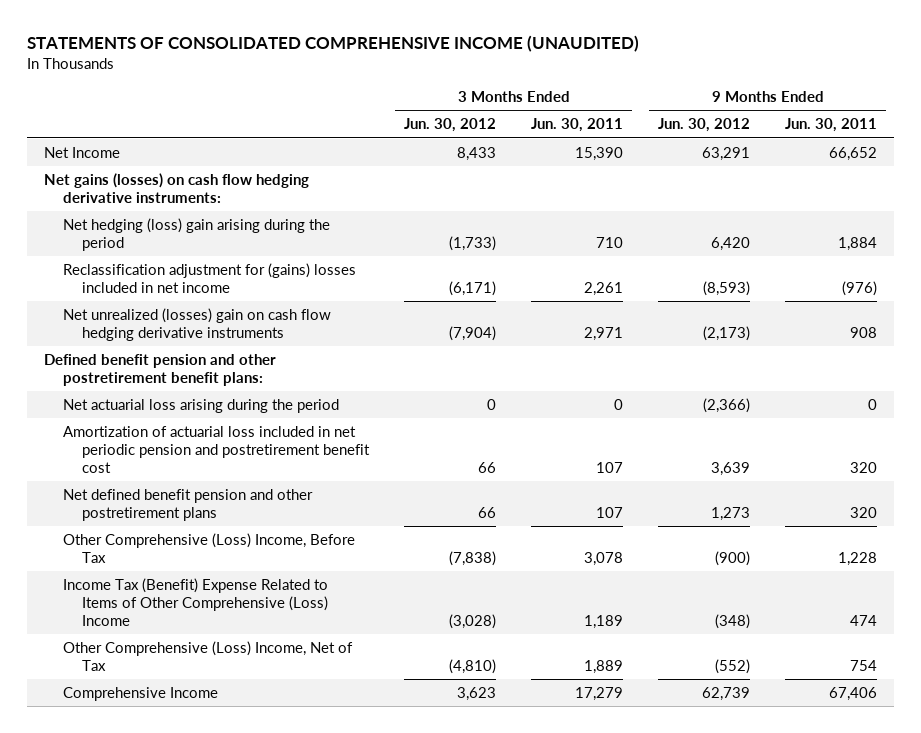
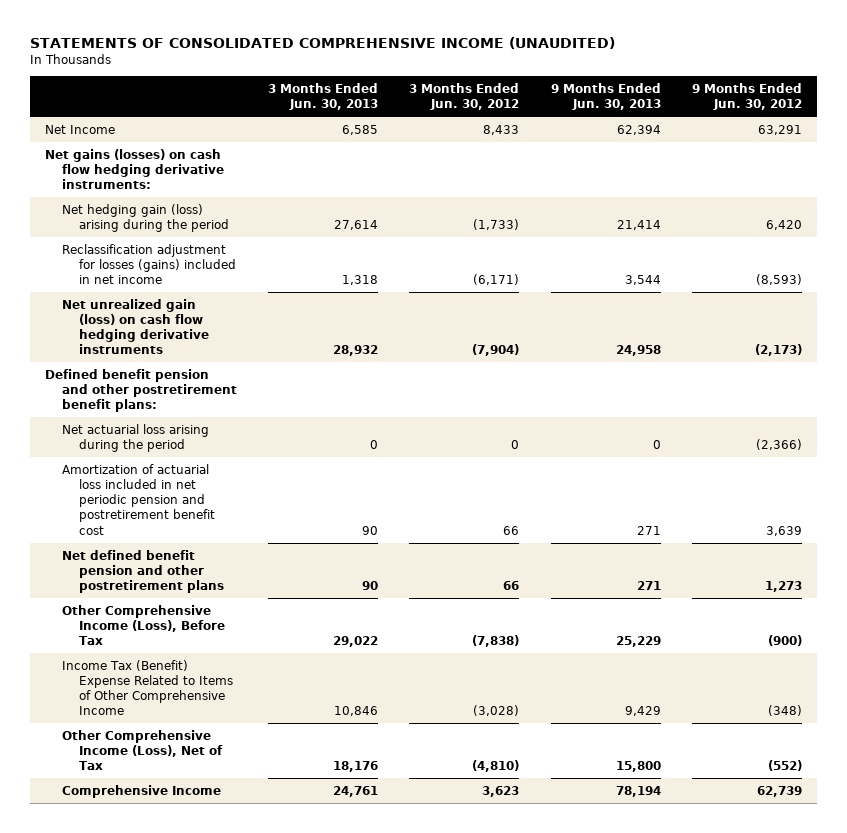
- | 3 Months Ended Jun. 30, 2012 | 3 Months Ended Jun. 30, 2011 | 9 Months Ended Jun. 30, 2012 | 9 Months Ended Jun. 30, 2011
+ | 3 Months Ended Jun. 30, 2013 | 3 Months Ended Jun. 30, 2012 | 9 Months Ended Jun. 30, 2013 | 9 Months Ended Jun. 30, 2012
- Net hedging (loss) gain arising during the period | (1,733) | 710 | 6,420 | 1,884
- Reclassification adjustment for (gains) losses included in net income | (6,171) | 2,261 | (8,593) | (976)
- Net unrealized (losses) gain on cash flow hedging derivative instruments | (7,904) | 2,971 | (2,173) | 908
+ Net hedging gain (loss) arising during the period | 27,614 | (1,733) | 21,414 | 6,420
+ Reclassification adjustment for losses (gains) included in net income | 1,318 | (6,171) | 3,544 | (8,593)
+ Net unrealized gain (loss) on cash flow hedging derivative instruments | 28,932 | (7,904) | 24,958 | (2,173)
- Other Comprehensive (Loss) Income, Before Tax | (7,838) | 3,078 | (900) | 1,228
- Income Tax (Benefit) Expense Related to Items of Other Comprehensive (Loss) Income | (3,028) | 1,189 | (348) | 474
- Other Comprehensive (Loss) Income, Net of Tax | (4,810) | 1,889 | (552) | 754
+ Other Comprehensive Income (Loss), Before Tax | 29,022 | (7,838) | 25,229 | (900)
+ Income Tax (Benefit) Expense Related to Items of Other Comprehensive Income | 10,846 | (3,028) | 9,429 | (348)
+ Other Comprehensive Income (Loss), Net of Tax | 18,176 | (4,810) | 15,800 | (552)

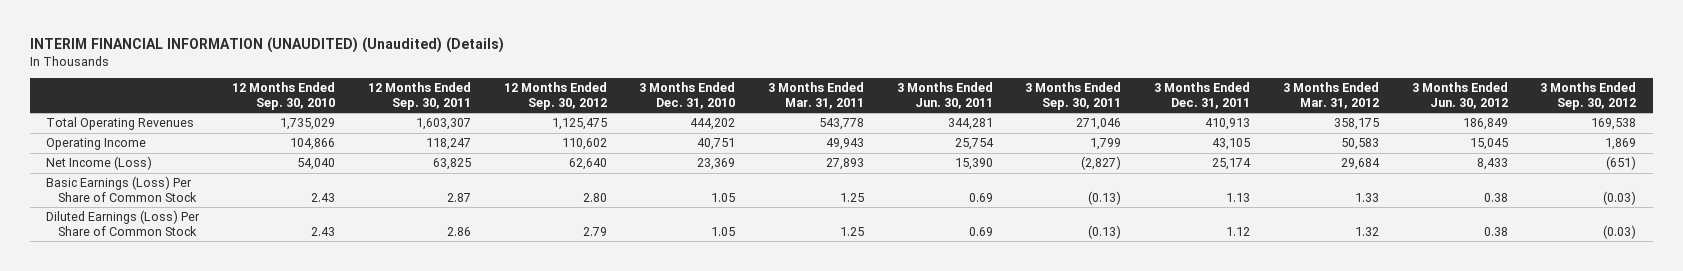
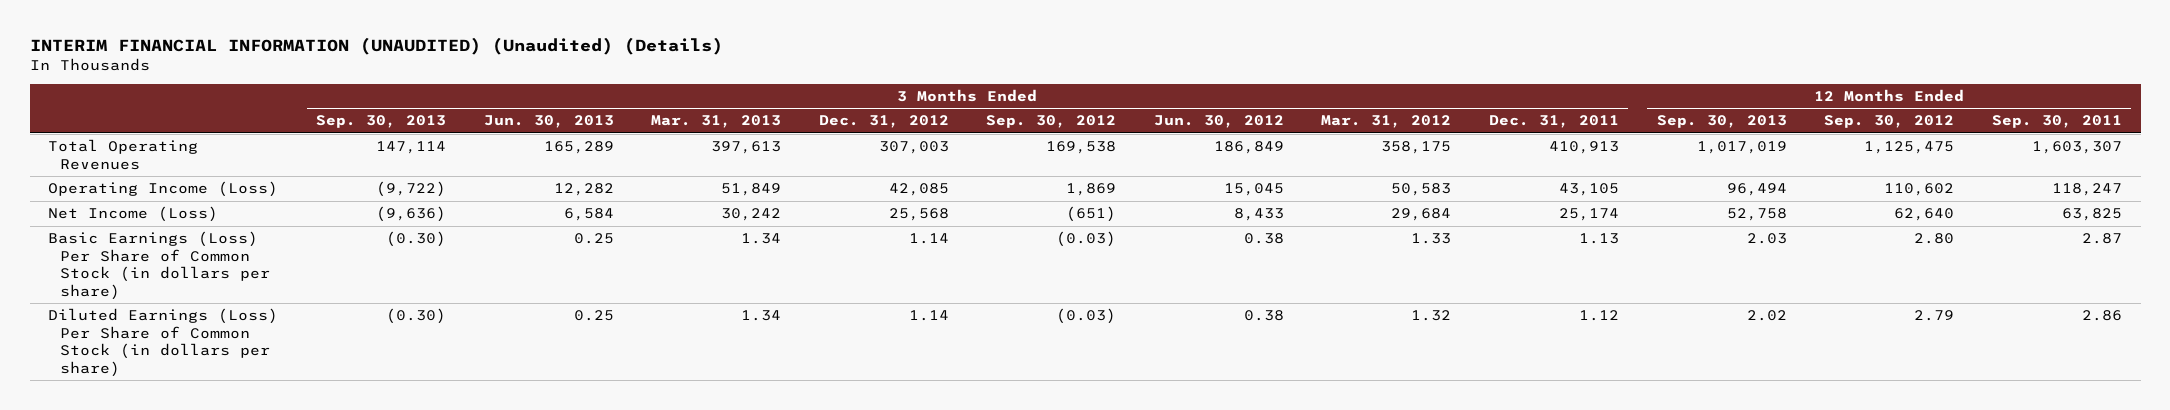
- | 12 Months Ended Sep. 30, 2010 | 12 Months Ended Sep. 30, 2011 | 12 Months Ended Sep. 30, 2012 | 3 Months Ended Dec. 31, 2010 | 3 Months Ended Mar. 31, 2011 | 3 Months Ended Jun. 30, 2011 | 3 Months Ended Sep. 30, 2011 | 3 Months Ended Dec. 31, 2011 | 3 Months Ended Mar. 31, 2012 | 3 Months Ended Jun. 30, 2012 | 3 Months Ended Sep. 30, 2012
+ | 3 Months Ended Sep. 30, 2013 | 3 Months Ended Jun. 30, 2013 | 3 Months Ended Mar. 31, 2013 | 3 Months Ended Dec. 31, 2012 | 3 Months Ended Sep. 30, 2012 | 3 Months Ended Jun. 30, 2012 | 3 Months Ended Mar. 31, 2012 | 3 Months Ended Dec. 31, 2011 | 12 Months Ended Sep. 30, 2013 | 12 Months Ended Sep. 30, 2012 | 12 Months Ended Sep. 30, 2011
- Operating Income | 104,866 | 118,247 | 110,602 | 40,751 | 49,943 | 25,754 | 1,799 | 43,105 | 50,583 | 15,045 | 1,869
+ Operating Income (Loss) | (9,722) | 12,282 | 51,849 | 42,085 | 1,869 | 15,045 | 50,583 | 43,105 | 96,494 | 110,602 | 118,247
- Basic Earnings (Loss) Per Share of Common Stock | 2.43 | 2.87 | 2.80 | 1.05 | 1.25 | 0.69 | (0.13) | 1.13 | 1.33 | 0.38 | (0.03)
- Diluted Earnings (Loss) Per Share of Common Stock | 2.43 | 2.86 | 2.79 | 1.05 | 1.25 | 0.69 | (0.13) | 1.12 | 1.32 | 0.38 | (0.03)
+ Basic Earnings (Loss) Per Share of Common Stock (in dollars per share) | (0.30) | 0.25 | 1.34 | 1.14 | (0.03) | 0.38 | 1.33 | 1.13 | 2.03 | 2.80 | 2.87
+ Diluted Earnings (Loss) Per Share of Common Stock (in dollars per share) | (0.30) | 0.25 | 1.34 | 1.14 | (0.03) | 0.38 | 1.32 | 1.12 | 2.02 | 2.79 | 2.86

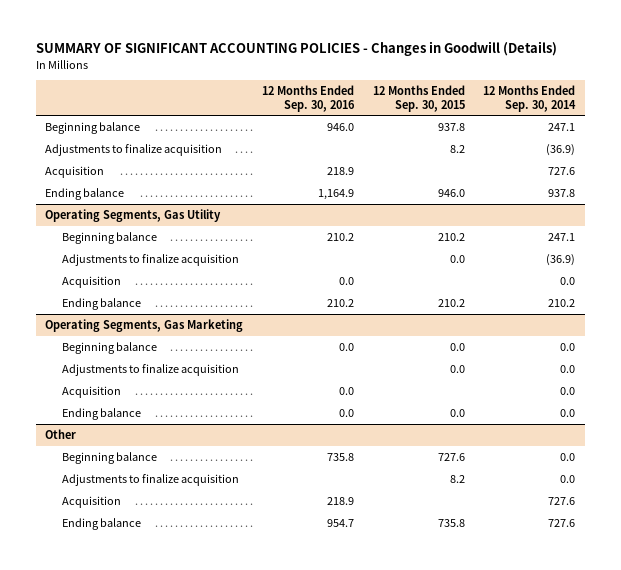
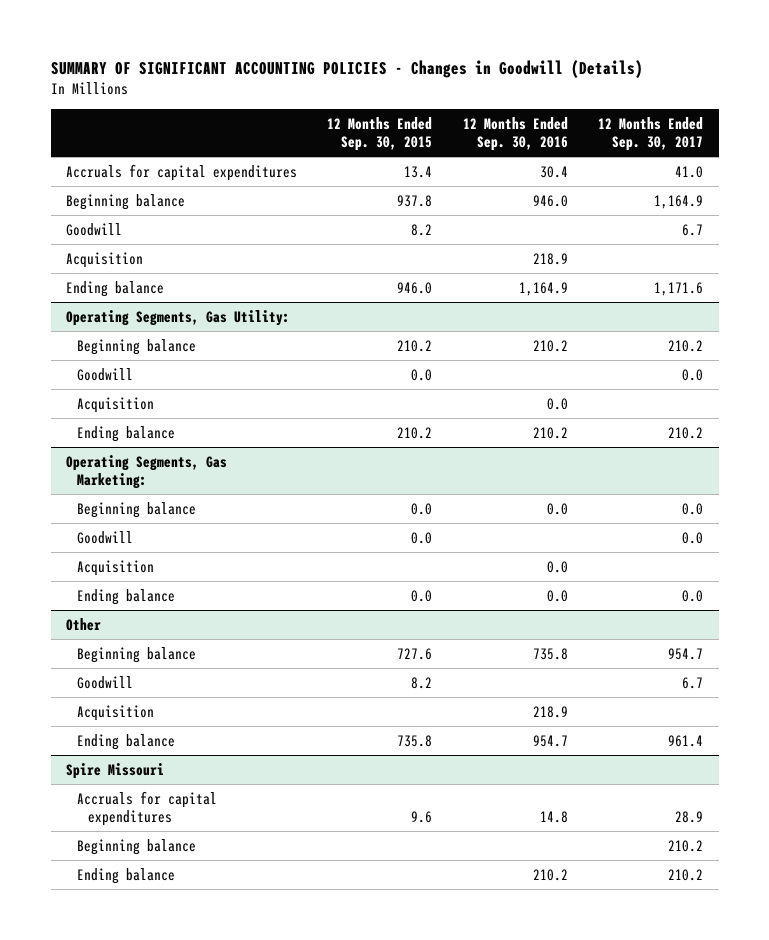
- | 12 Months Ended Sep. 30, 2016 | 12 Months Ended Sep. 30, 2015 | 12 Months Ended Sep. 30, 2014
+ | 12 Months Ended Sep. 30, 2015 | 12 Months Ended Sep. 30, 2016 | 12 Months Ended Sep. 30, 2017
+ Accruals for capital expenditures | 13.4 | 30.4 | 41.0
- Adjustments to finalize acquisition | | 8.2 | (36.9)
+ Goodwill | 8.2 | | 6.7
- Operating Segments, Gas Utility
+ Operating Segments, Gas Utility:
- Adjustments to finalize acquisition | | 0.0 | (36.9)
+ Goodwill | 0.0 | | 0.0
- Operating Segments, Gas Marketing
+ Operating Segments, Gas Marketing:
- Adjustments to finalize acquisition | | 0.0 | 0.0
+ Goodwill | 0.0 | | 0.0
@ Other
- Adjustments to finalize acquisition | | 8.2 | 0.0
+ Goodwill | 8.2 | | 6.7
+ Spire Missouri
+ Accruals for capital expenditures | 9.6 | 14.8 | 28.9
+ Beginning balance | | | 210.2
+ Ending balance | | 210.2 | 210.2

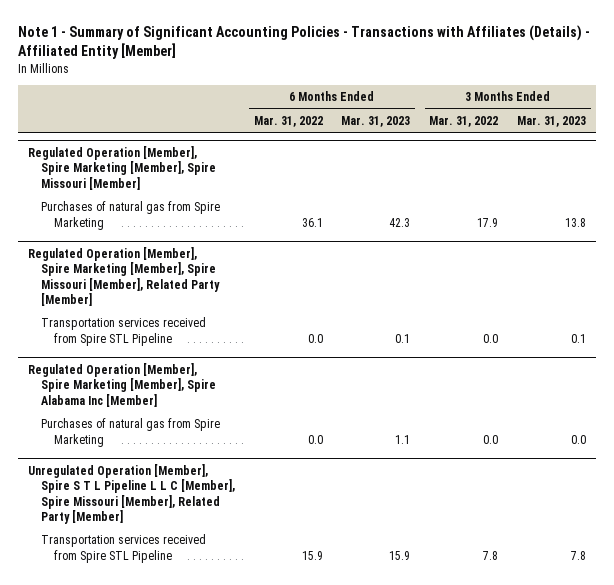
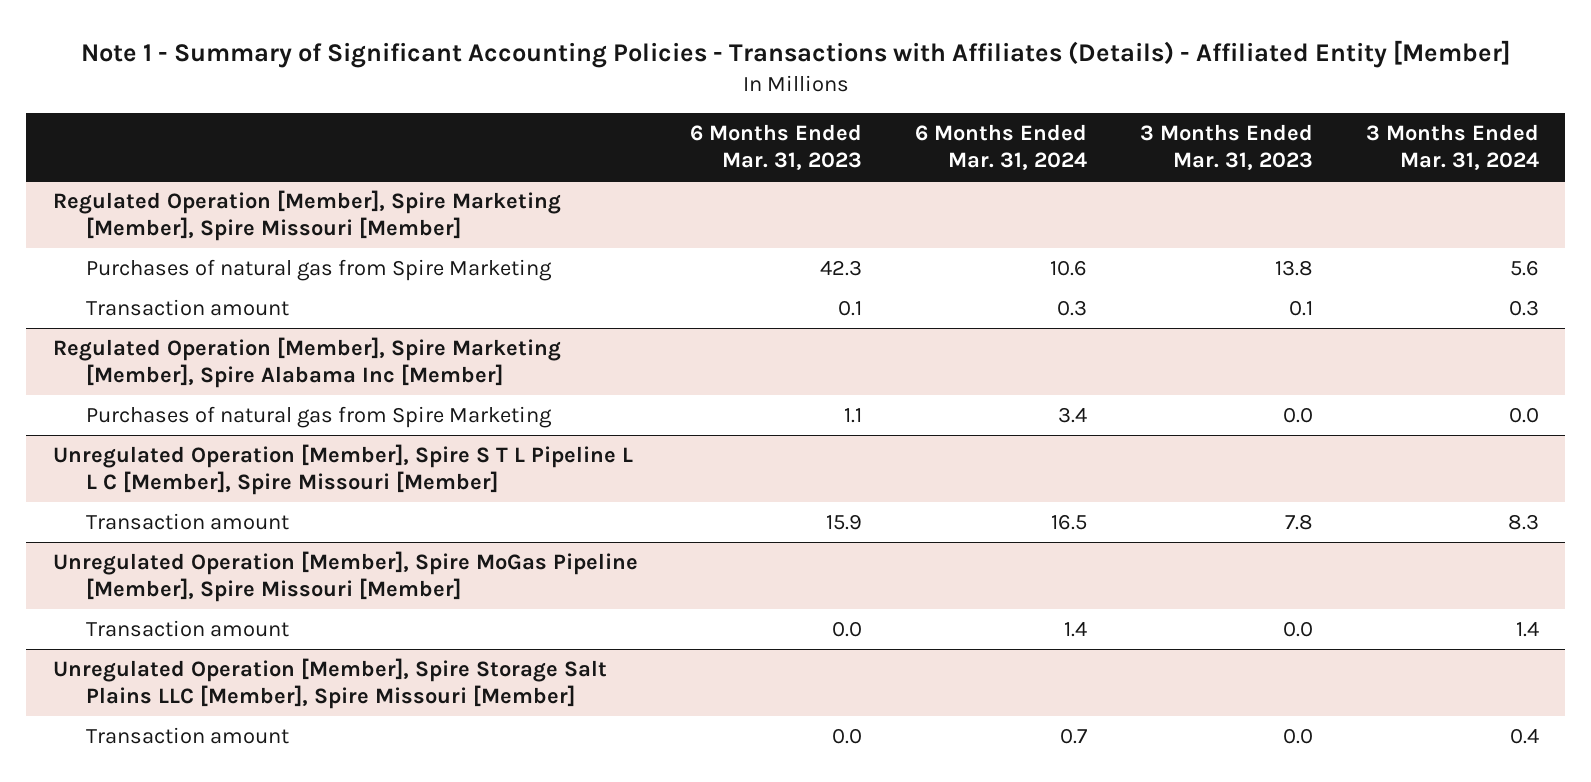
- | 6 Months Ended Mar. 31, 2022 | 6 Months Ended Mar. 31, 2023 | 3 Months Ended Mar. 31, 2022 | 3 Months Ended Mar. 31, 2023
+ | 6 Months Ended Mar. 31, 2023 | 6 Months Ended Mar. 31, 2024 | 3 Months Ended Mar. 31, 2023 | 3 Months Ended Mar. 31, 2024
- Regulated Operation [Member], Spire Marketing [Member], Spire Missouri [Member], Related Party [Member]
- Transportation services received from Spire STL Pipeline | 0.0 | 0.1 | 0.0 | 0.1
@ Regulated Operation [Member], Spire Marketing [Member], Spire Missouri [Member]
+ Transaction amount | 0.1 | 0.3 | 0.1 | 0.3
- Unregulated Operation [Member], Spire S T L Pipeline L L C [Member], Spire Missouri [Member], Related Party [Member]
- Transportation services received from Spire STL Pipeline | 15.9 | 15.9 | 7.8 | 7.8
+ Unregulated Operation [Member], Spire S T L Pipeline L L C [Member], Spire Missouri [Member]
+ Transaction amount | 15.9 | 16.5 | 7.8 | 8.3
+ Unregulated Operation [Member], Spire MoGas Pipeline [Member], Spire Missouri [Member]
+ Transaction amount | 0.0 | 1.4 | 0.0 | 1.4
+ Unregulated Operation [Member], Spire Storage Salt Plains LLC [Member], Spire Missouri [Member]
+ Transaction amount | 0.0 | 0.7 | 0.0 | 0.4

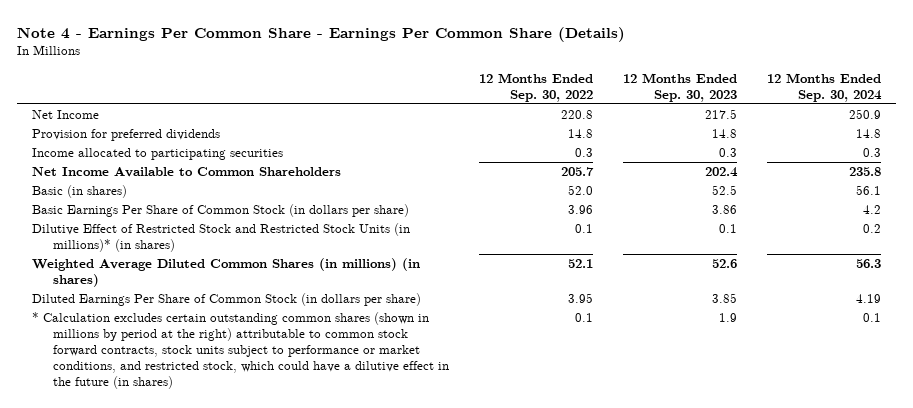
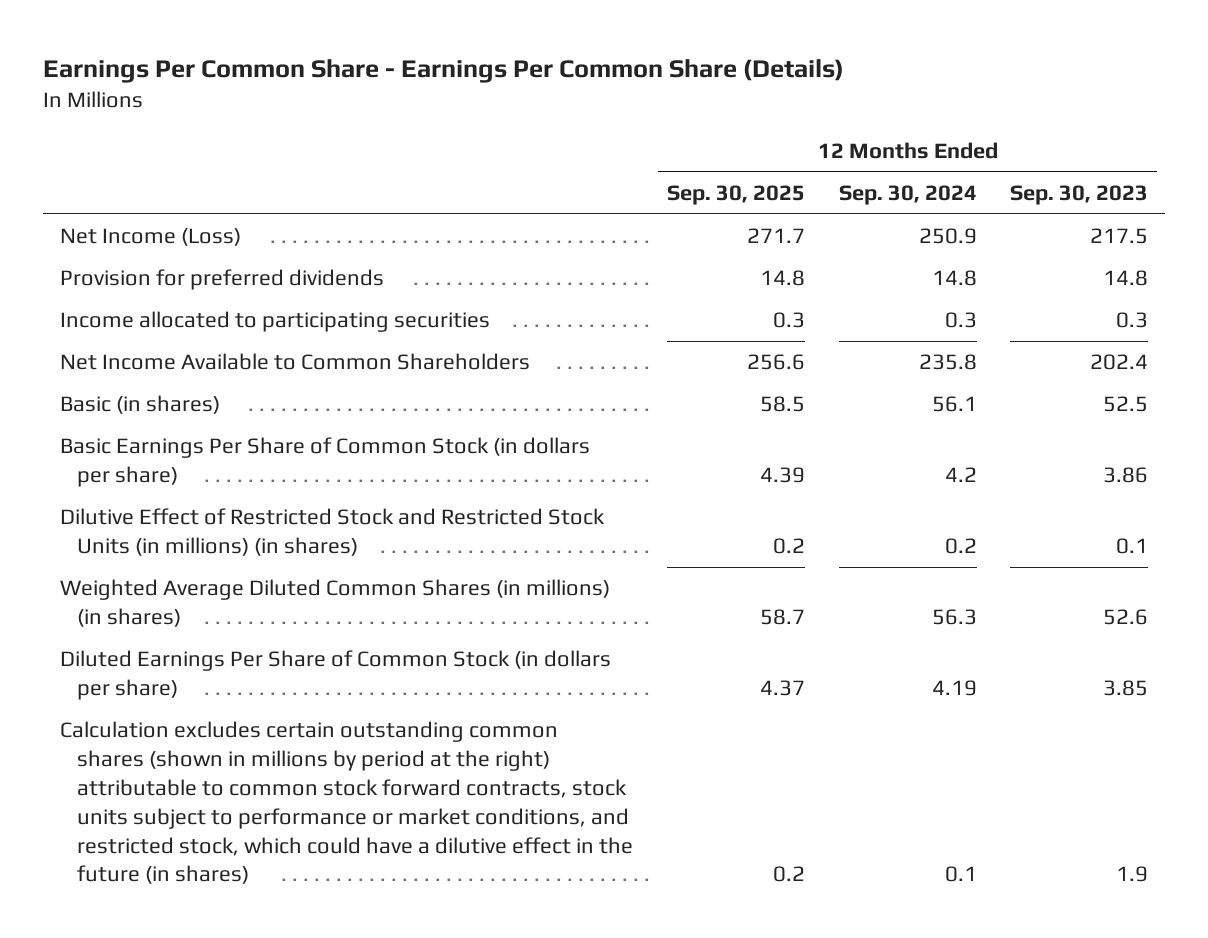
- Note 4 - Earnings Per Common Share - Earnings Per Common Share (Details)
+ Earnings Per Common Share - Earnings Per Common Share (Details)
- | 12 Months Ended Sep. 30, 2022 | 12 Months Ended Sep. 30, 2023 | 12 Months Ended Sep. 30, 2024
+ | 12 Months Ended Sep. 30, 2025 | 12 Months Ended Sep. 30, 2024 | 12 Months Ended Sep. 30, 2023
- Net Income | 220.8 | 217.5 | 250.9
+ Net Income (Loss) | 271.7 | 250.9 | 217.5
- Dilutive Effect of Restricted Stock and Restricted Stock Units (in millions)* (in shares) | 0.1 | 0.1 | 0.2
+ Dilutive Effect of Restricted Stock and Restricted Stock Units (in millions) (in shares) | 0.2 | 0.2 | 0.1
- * Calculation excludes certain outstanding common shares (shown in millions by period at the right) attributable to common stock forward contracts, stock units subject to performance or market conditions, and restricted stock, which could have a dilutive effect in the future (in shares) | 0.1 | 1.9 | 0.1
+ Calculation excludes certain outstanding common shares (shown in millions by period at the right) attributable to common stock forward contracts, stock units subject to performance or market conditions, and restricted stock, which could have a dilutive effect in the future (in shares) | 0.2 | 0.1 | 1.9

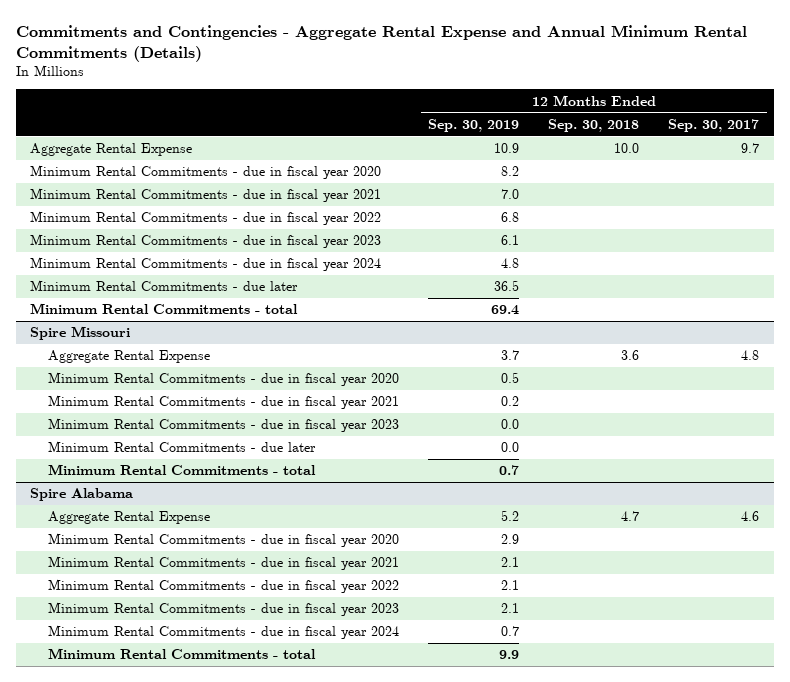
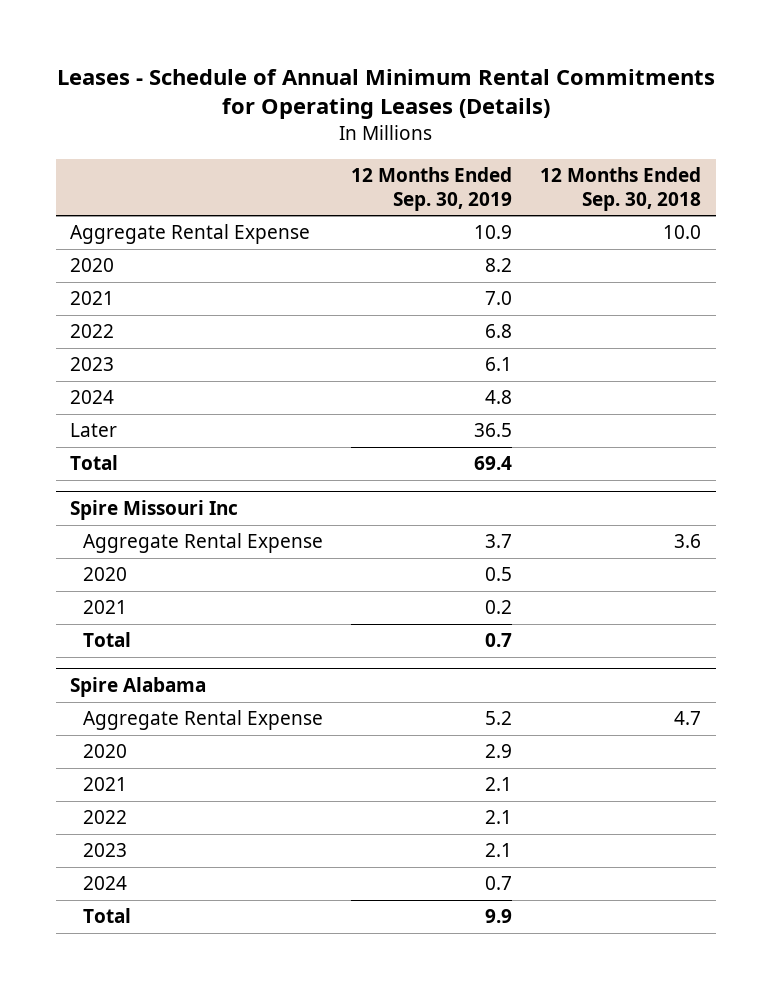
- Commitments and Contingencies - Aggregate Rental Expense and Annual Minimum Rental Commitments (Details)
+ Leases - Schedule of Annual Minimum Rental Commitments for Operating Leases (Details)
- | 12 Months Ended Sep. 30, 2019 | 12 Months Ended Sep. 30, 2018 | 12 Months Ended Sep. 30, 2017
+ | 12 Months Ended Sep. 30, 2019 | 12 Months Ended Sep. 30, 2018
- Minimum Rental Commitments - due in fiscal year 2020 | 8.2 | |
- Minimum Rental Commitments - due in fiscal year 2021 | 7.0 | |
- Minimum Rental Commitments - due in fiscal year 2022 | 6.8 | |
- Minimum Rental Commitments - due in fiscal year 2023 | 6.1 | |
- Minimum Rental Commitments - due in fiscal year 2024 | 4.8 | |
- Minimum Rental Commitments - due later | 36.5 | |
- Minimum Rental Commitments - total | 69.4 | |
- Spire Missouri
+ 2020 | 8.2 |
+ 2021 | 7.0 |
+ 2022 | 6.8 |
+ 2023 | 6.1 |
+ 2024 | 4.8 |
+ Later | 36.5 |
+ Total | 69.4 |
+ Spire Missouri Inc
- Minimum Rental Commitments - due in fiscal year 2020 | 0.5 | |
- Minimum Rental Commitments - due in fiscal year 2021 | 0.2 | |
- Minimum Rental Commitments - due in fiscal year 2023 | 0.0 | |
- Minimum Rental Commitments - due later | 0.0 | |
- Minimum Rental Commitments - total | 0.7 | |
+ 2020 | 0.5 |
+ 2021 | 0.2 |
+ Total | 0.7 |
@ Spire Alabama
- Minimum Rental Commitments - due in fiscal year 2020 | 2.9 | |
- Minimum Rental Commitments - due in fiscal year 2021 | 2.1 | |
- Minimum Rental Commitments - due in fiscal year 2022 | 2.1 | |
- Minimum Rental Commitments - due in fiscal year 2023 | 2.1 | |
- Minimum Rental Commitments - due in fiscal year 2024 | 0.7 | |
- Minimum Rental Commitments - total | 9.9 | |
+ 2020 | 2.9 |
+ 2021 | 2.1 |
+ 2022 | 2.1 |
+ 2023 | 2.1 |
+ 2024 | 0.7 |
+ Total | 9.9 |

